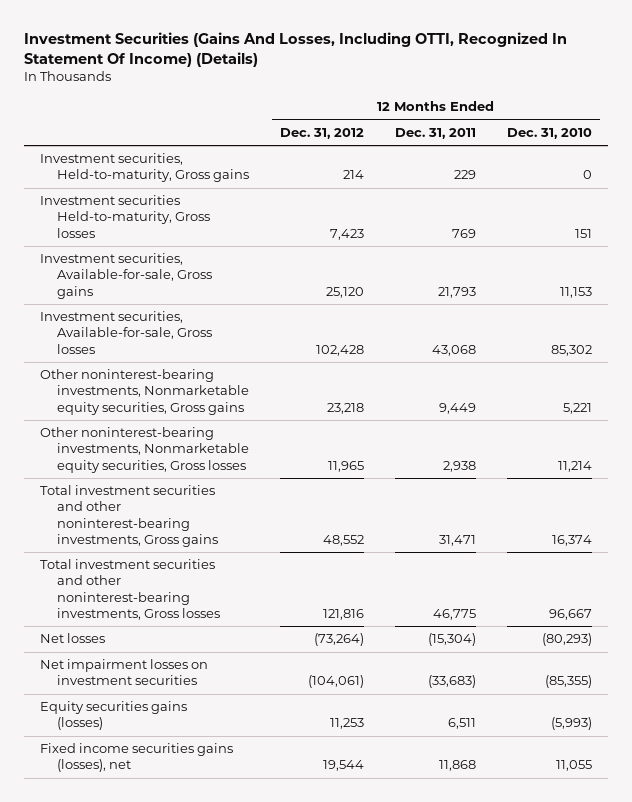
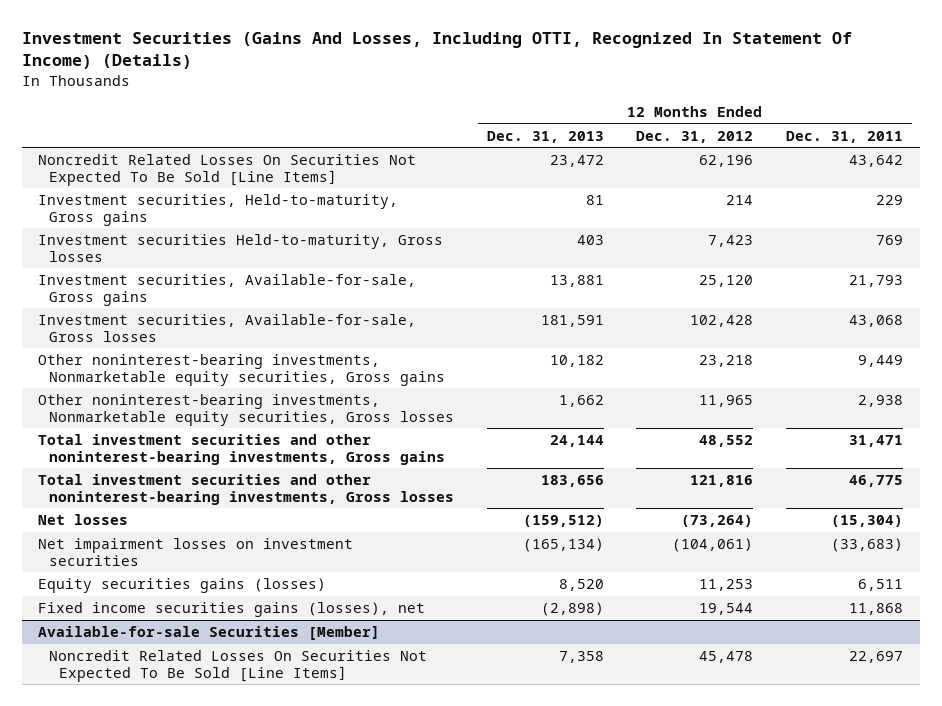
- | 12 Months Ended Dec. 31, 2012 | 12 Months Ended Dec. 31, 2011 | 12 Months Ended Dec. 31, 2010
+ | 12 Months Ended Dec. 31, 2013 | 12 Months Ended Dec. 31, 2012 | 12 Months Ended Dec. 31, 2011
+ Noncredit Related Losses On Securities Not Expected To Be Sold [Line Items] | 23,472 | 62,196 | 43,642
+ Available-for-sale Securities [Member]
+ Noncredit Related Losses On Securities Not Expected To Be Sold [Line Items] | 7,358 | 45,478 | 22,697

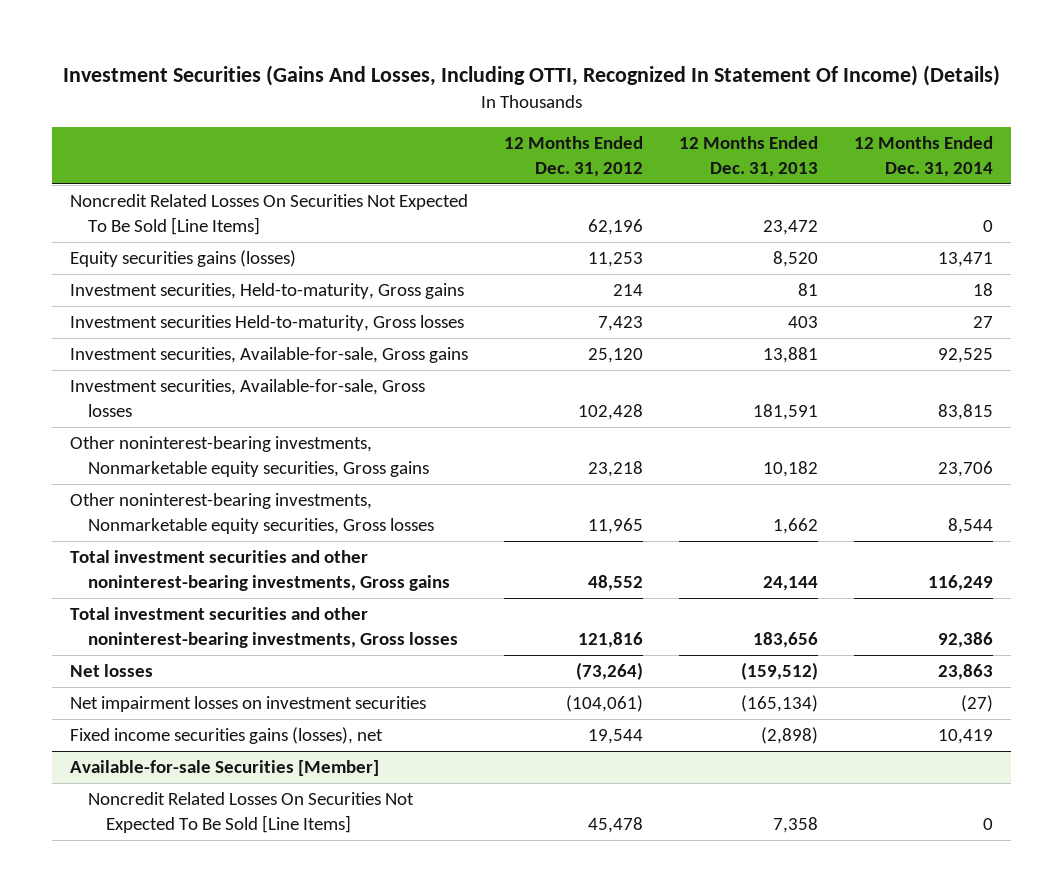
- | 12 Months Ended Dec. 31, 2013 | 12 Months Ended Dec. 31, 2012 | 12 Months Ended Dec. 31, 2011
+ | 12 Months Ended Dec. 31, 2012 | 12 Months Ended Dec. 31, 2013 | 12 Months Ended Dec. 31, 2014
moved up: Equity securities gains (losses) | 11,253 | 8,520 | 13,471

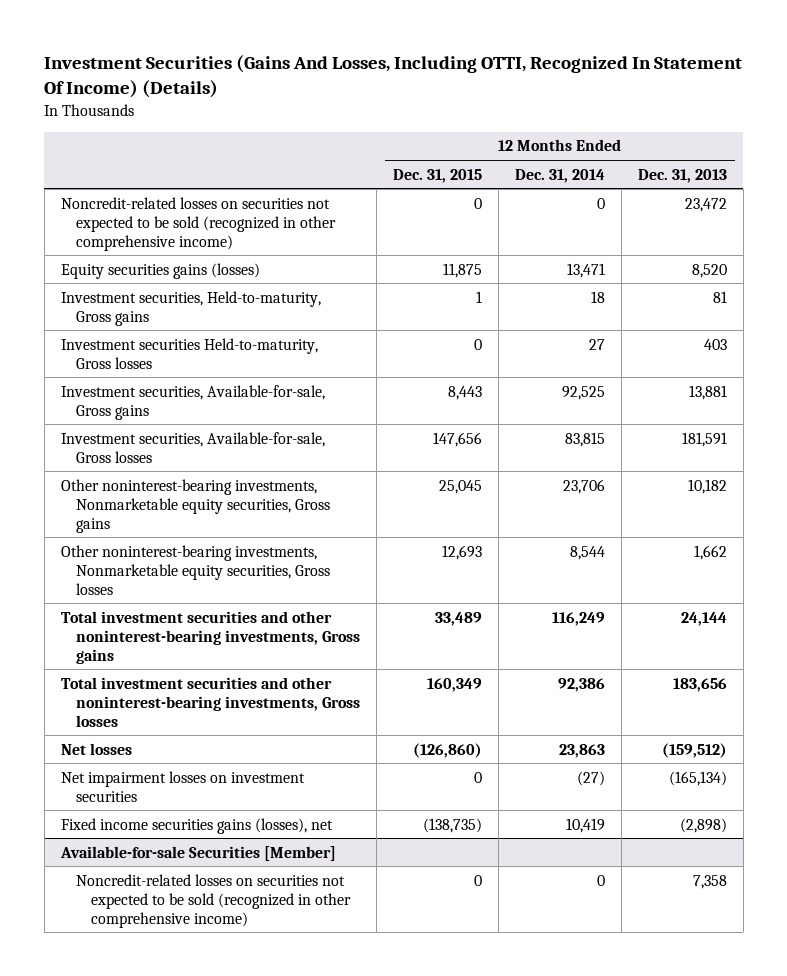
- | 12 Months Ended Dec. 31, 2012 | 12 Months Ended Dec. 31, 2013 | 12 Months Ended Dec. 31, 2014
+ | 12 Months Ended Dec. 31, 2015 | 12 Months Ended Dec. 31, 2014 | 12 Months Ended Dec. 31, 2013
- Noncredit Related Losses On Securities Not Expected To Be Sold [Line Items] | 62,196 | 23,472 | 0
+ Noncredit-related losses on securities not expected to be sold (recognized in other comprehensive income) | 0 | 0 | 23,472
@ Available-for-sale Securities [Member]
- Noncredit Related Losses On Securities Not Expected To Be Sold [Line Items] | 45,478 | 7,358 | 0
+ Noncredit-related losses on securities not expected to be sold (recognized in other comprehensive income) | 0 | 0 | 7,358

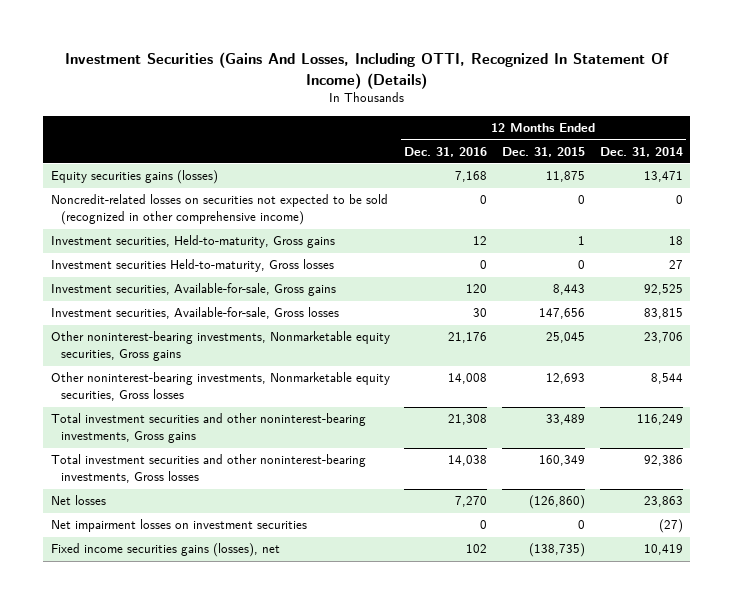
- | 12 Months Ended Dec. 31, 2015 | 12 Months Ended Dec. 31, 2014 | 12 Months Ended Dec. 31, 2013
+ | 12 Months Ended Dec. 31, 2016 | 12 Months Ended Dec. 31, 2015 | 12 Months Ended Dec. 31, 2014
moved down: Noncredit-related losses on securities not expected to be sold (recognized in other comprehensive income) | 0 | 0 | 0
- Available-for-sale Securities [Member]
- Noncredit-related losses on securities not expected to be sold (recognized in other comprehensive income) | 0 | 0 | 7,358

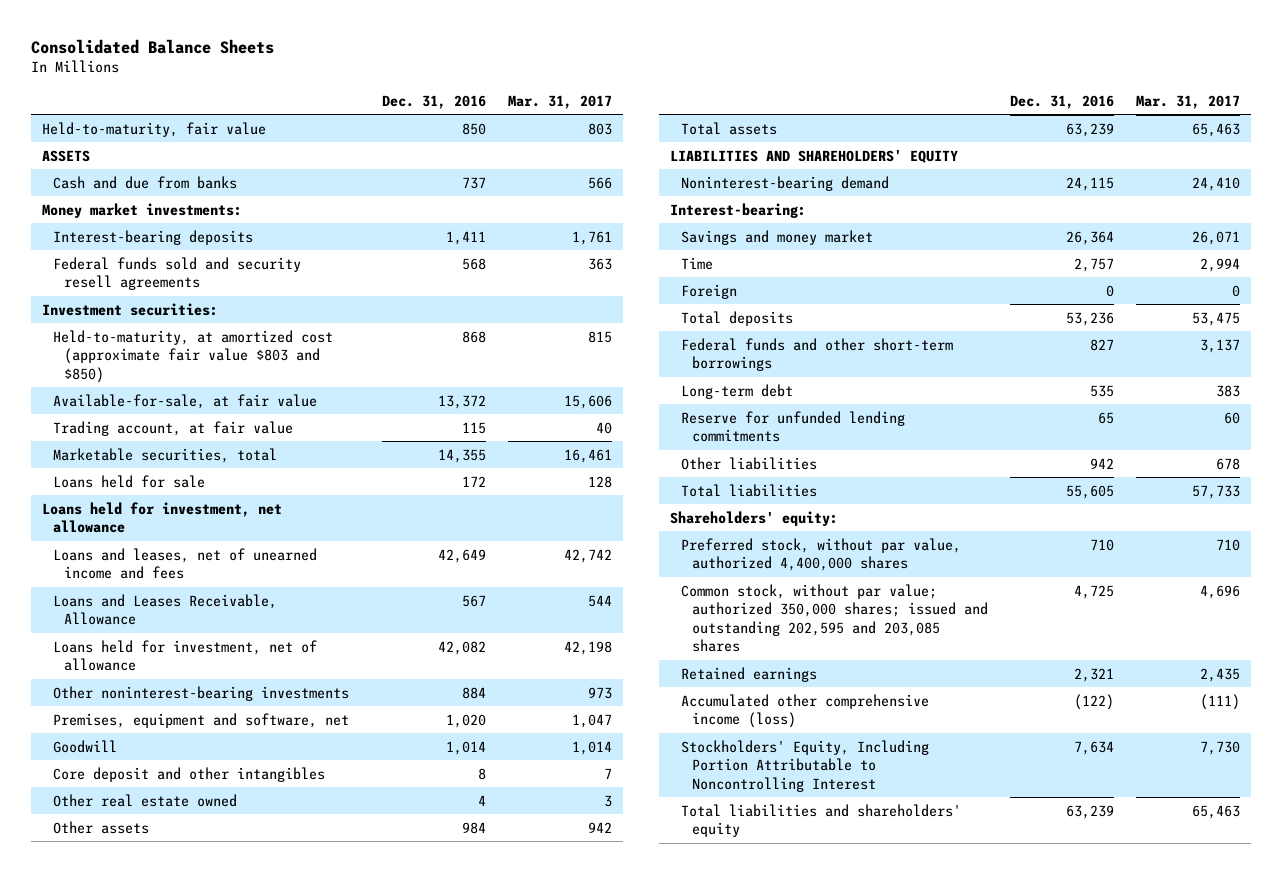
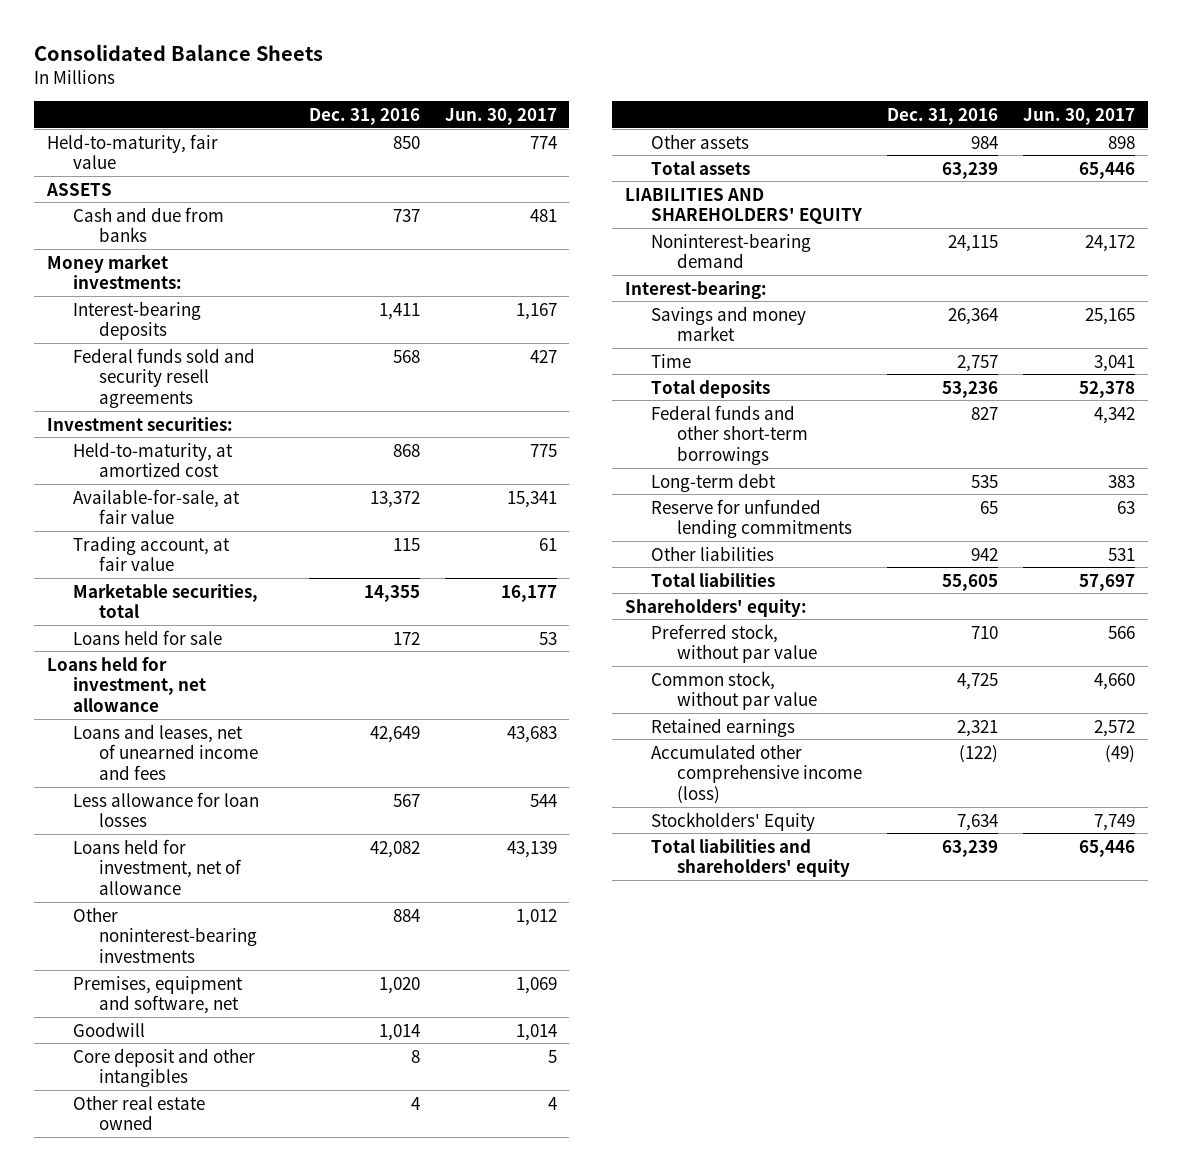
- | Dec. 31, 2016 | Mar. 31, 2017
+ | Dec. 31, 2016 | Jun. 30, 2017
- Held-to-maturity, at amortized cost (approximate fair value $803 and $850) | 868 | 815
+ Held-to-maturity, at amortized cost | 868 | 775
- Loans and Leases Receivable, Allowance | 567 | 544
+ Less allowance for loan losses | 567 | 544
- Foreign | 0 | 0
- Preferred stock, without par value, authorized 4,400,000 shares | 710 | 710
- Common stock, without par value; authorized 350,000 shares; issued and outstanding 202,595 and 203,085 shares | 4,725 | 4,696
+ Preferred stock, without par value | 710 | 566
+ Common stock, without par value | 4,725 | 4,660
- Stockholders' Equity, Including Portion Attributable to Noncontrolling Interest | 7,634 | 7,730
+ Stockholders' Equity | 7,634 | 7,749

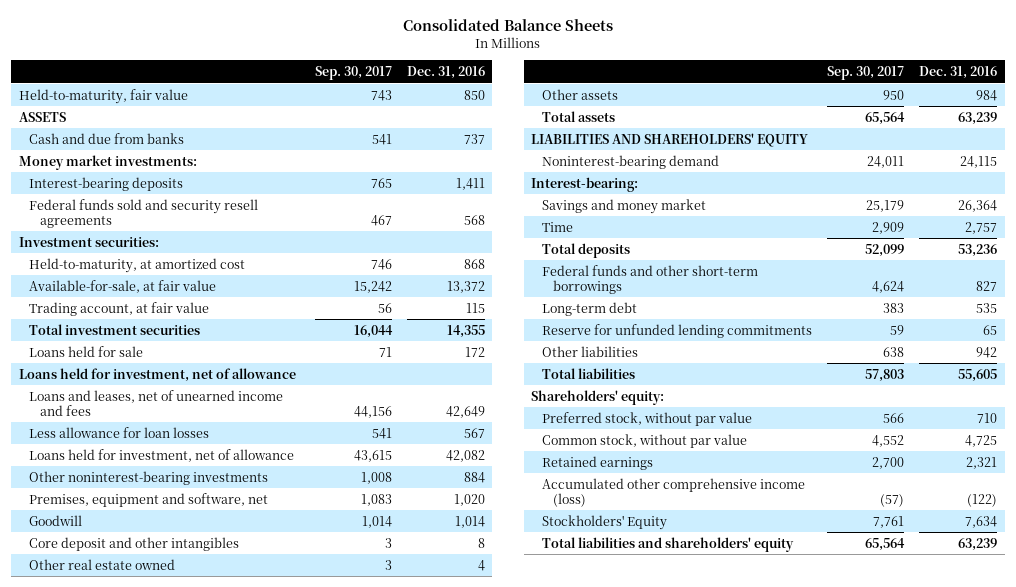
- | Dec. 31, 2016 | Jun. 30, 2017
+ | Sep. 30, 2017 | Dec. 31, 2016
- Marketable securities, total | 14,355 | 16,177
+ Total investment securities | 16,044 | 14,355
- Loans held for investment, net allowance
+ Loans held for investment, net of allowance

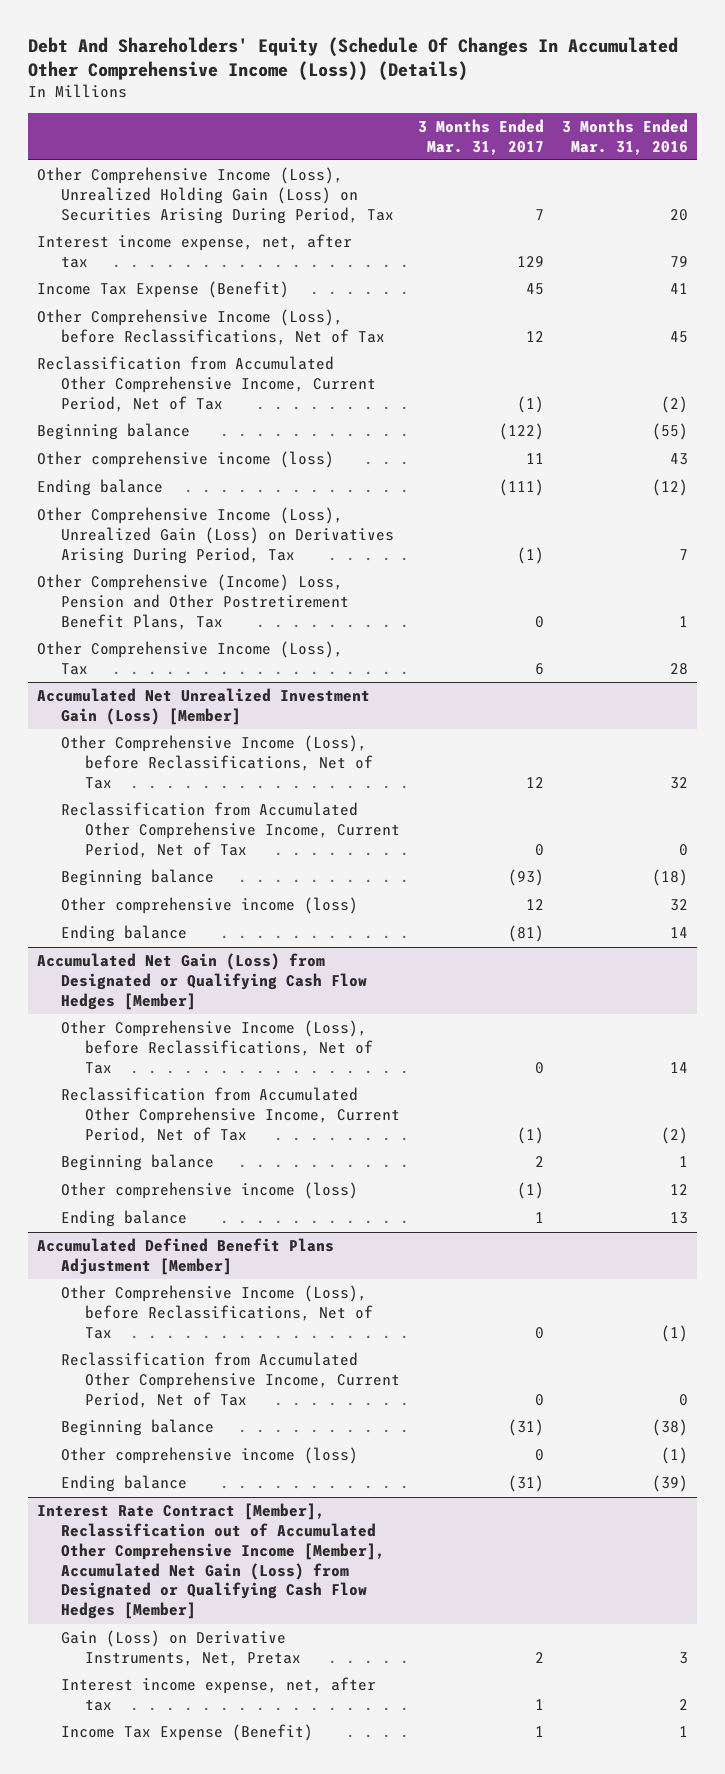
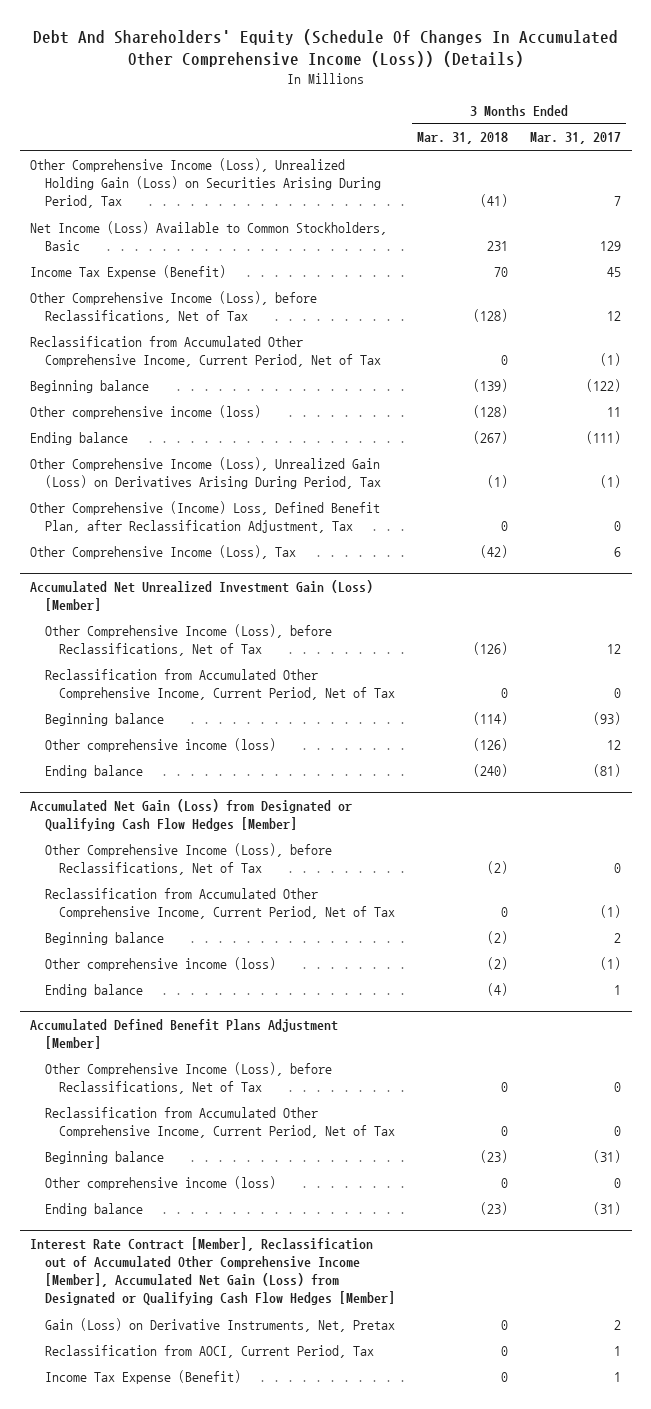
- | 3 Months Ended Mar. 31, 2017 | 3 Months Ended Mar. 31, 2016
+ | 3 Months Ended Mar. 31, 2018 | 3 Months Ended Mar. 31, 2017
- Interest income expense, net, after tax | 129 | 79
+ Net Income (Loss) Available to Common Stockholders, Basic | 231 | 129
- Other Comprehensive (Income) Loss, Pension and Other Postretirement Benefit Plans, Tax | 0 | 1
+ Other Comprehensive (Income) Loss, Defined Benefit Plan, after Reclassification Adjustment, Tax | 0 | 0
@ Interest Rate Contract [Member], Reclassification out of Accumulated Other Comprehensive Income [Member], Accumulated Net Gain (Loss) from Designated or Qualifying Cash Flow Hedges [Member]
- Interest income expense, net, after tax | 1 | 2
+ Reclassification from AOCI, Current Period, Tax | 0 | 1

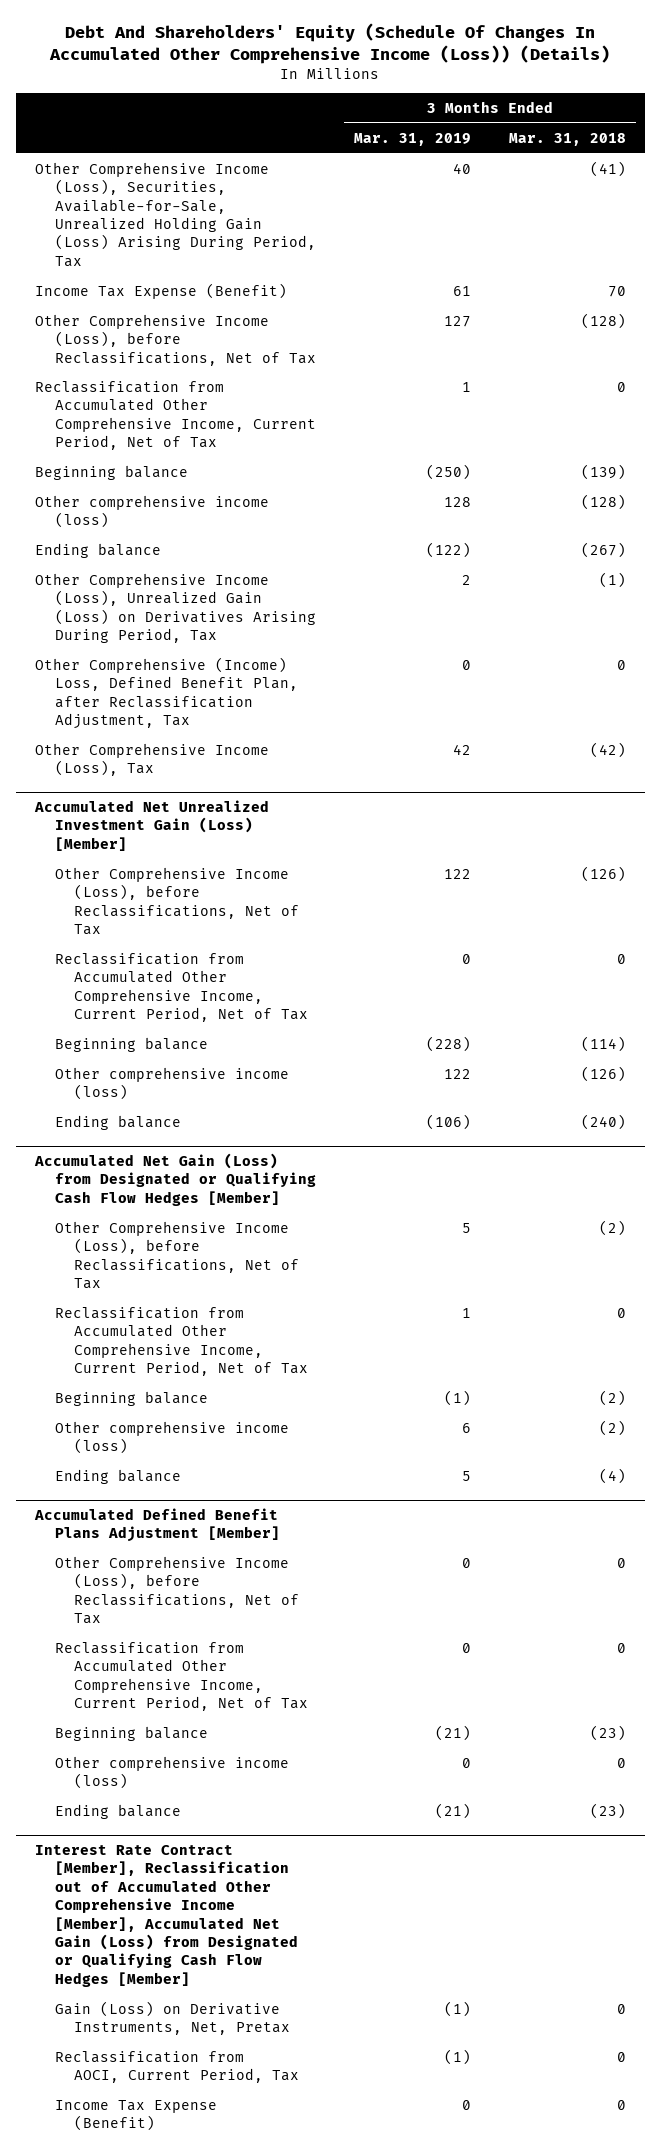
- | 3 Months Ended Mar. 31, 2018 | 3 Months Ended Mar. 31, 2017
+ | 3 Months Ended Mar. 31, 2019 | 3 Months Ended Mar. 31, 2018
- Other Comprehensive Income (Loss), Unrealized Holding Gain (Loss) on Securities Arising During Period, Tax | (41) | 7
- Net Income (Loss) Available to Common Stockholders, Basic | 231 | 129
+ Other Comprehensive Income (Loss), Securities, Available-for-Sale, Unrealized Holding Gain (Loss) Arising During Period, Tax | 40 | (41)

